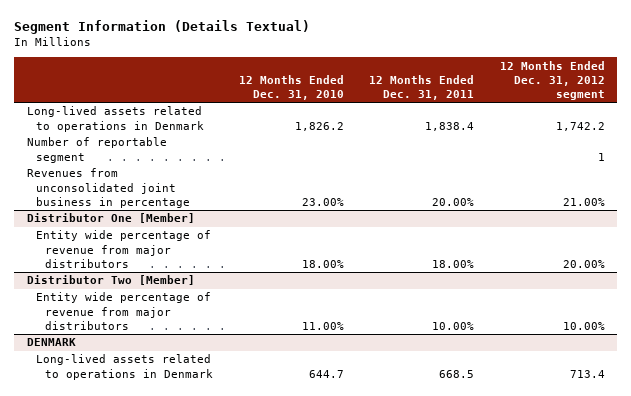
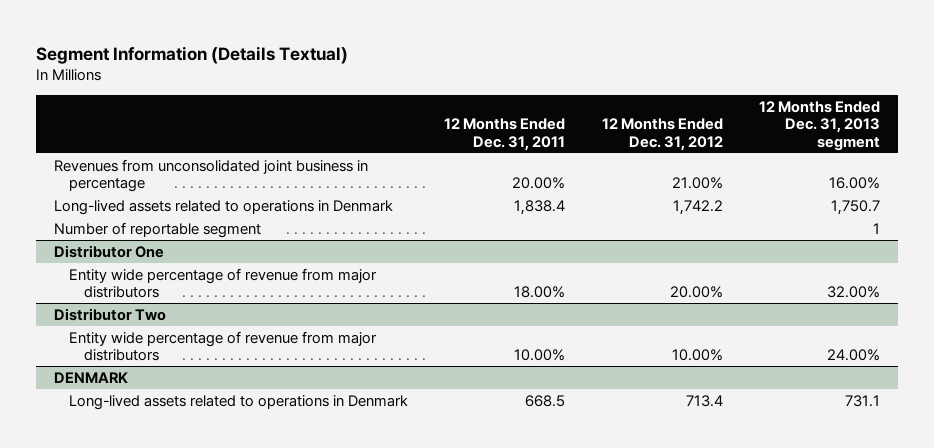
- | 12 Months Ended Dec. 31, 2010 | 12 Months Ended Dec. 31, 2011 | 12 Months Ended Dec. 31, 2012 segment
+ | 12 Months Ended Dec. 31, 2011 | 12 Months Ended Dec. 31, 2012 | 12 Months Ended Dec. 31, 2013 segment
moved up: Revenues from unconsolidated joint business in percentage | 20.00% | 21.00% | 16.00%
- Distributor One [Member]
+ Distributor One
- Distributor Two [Member]
+ Distributor Two

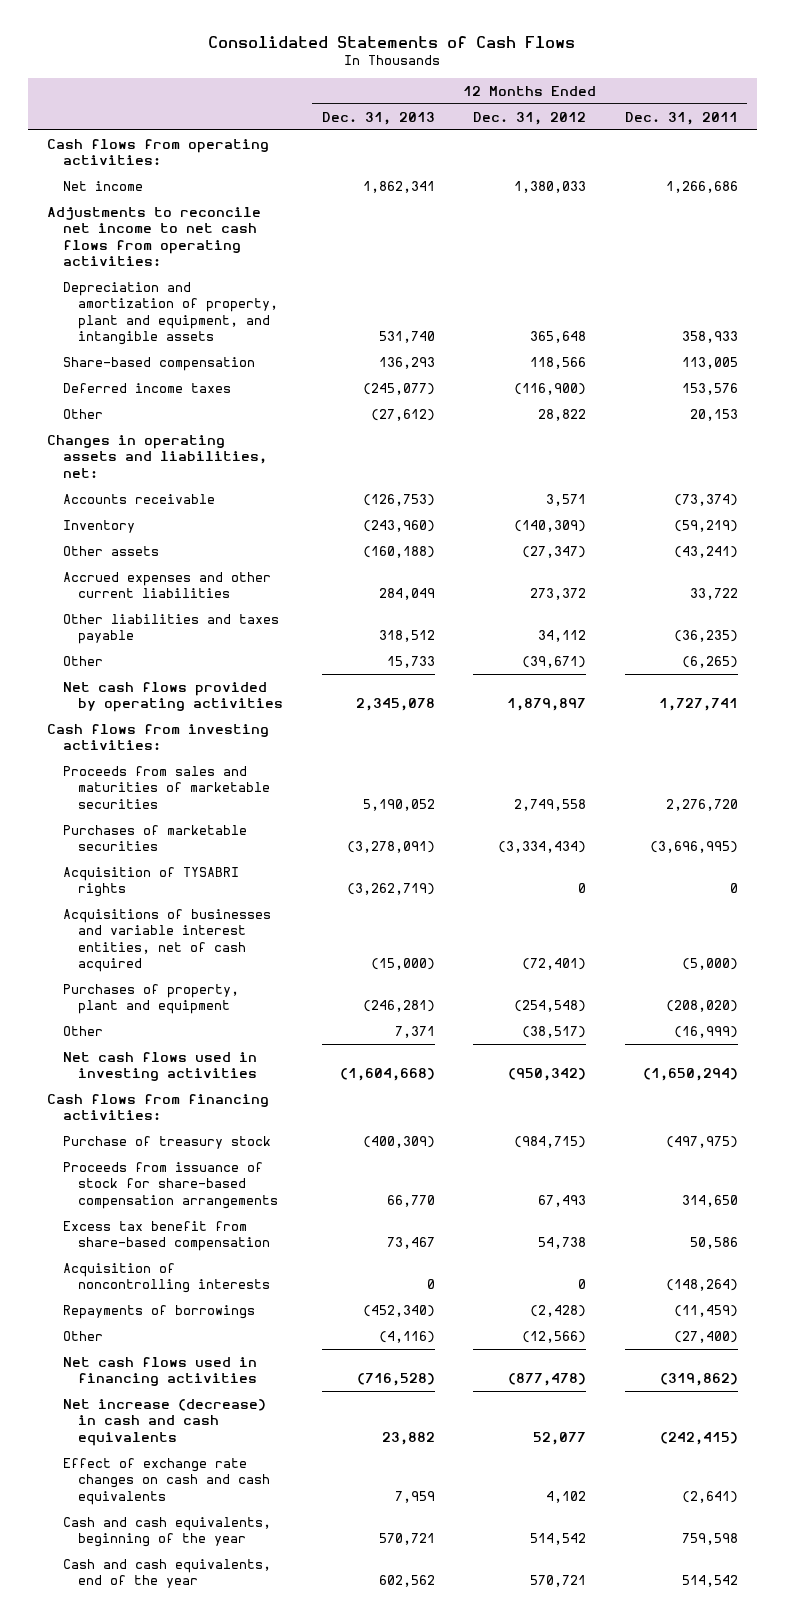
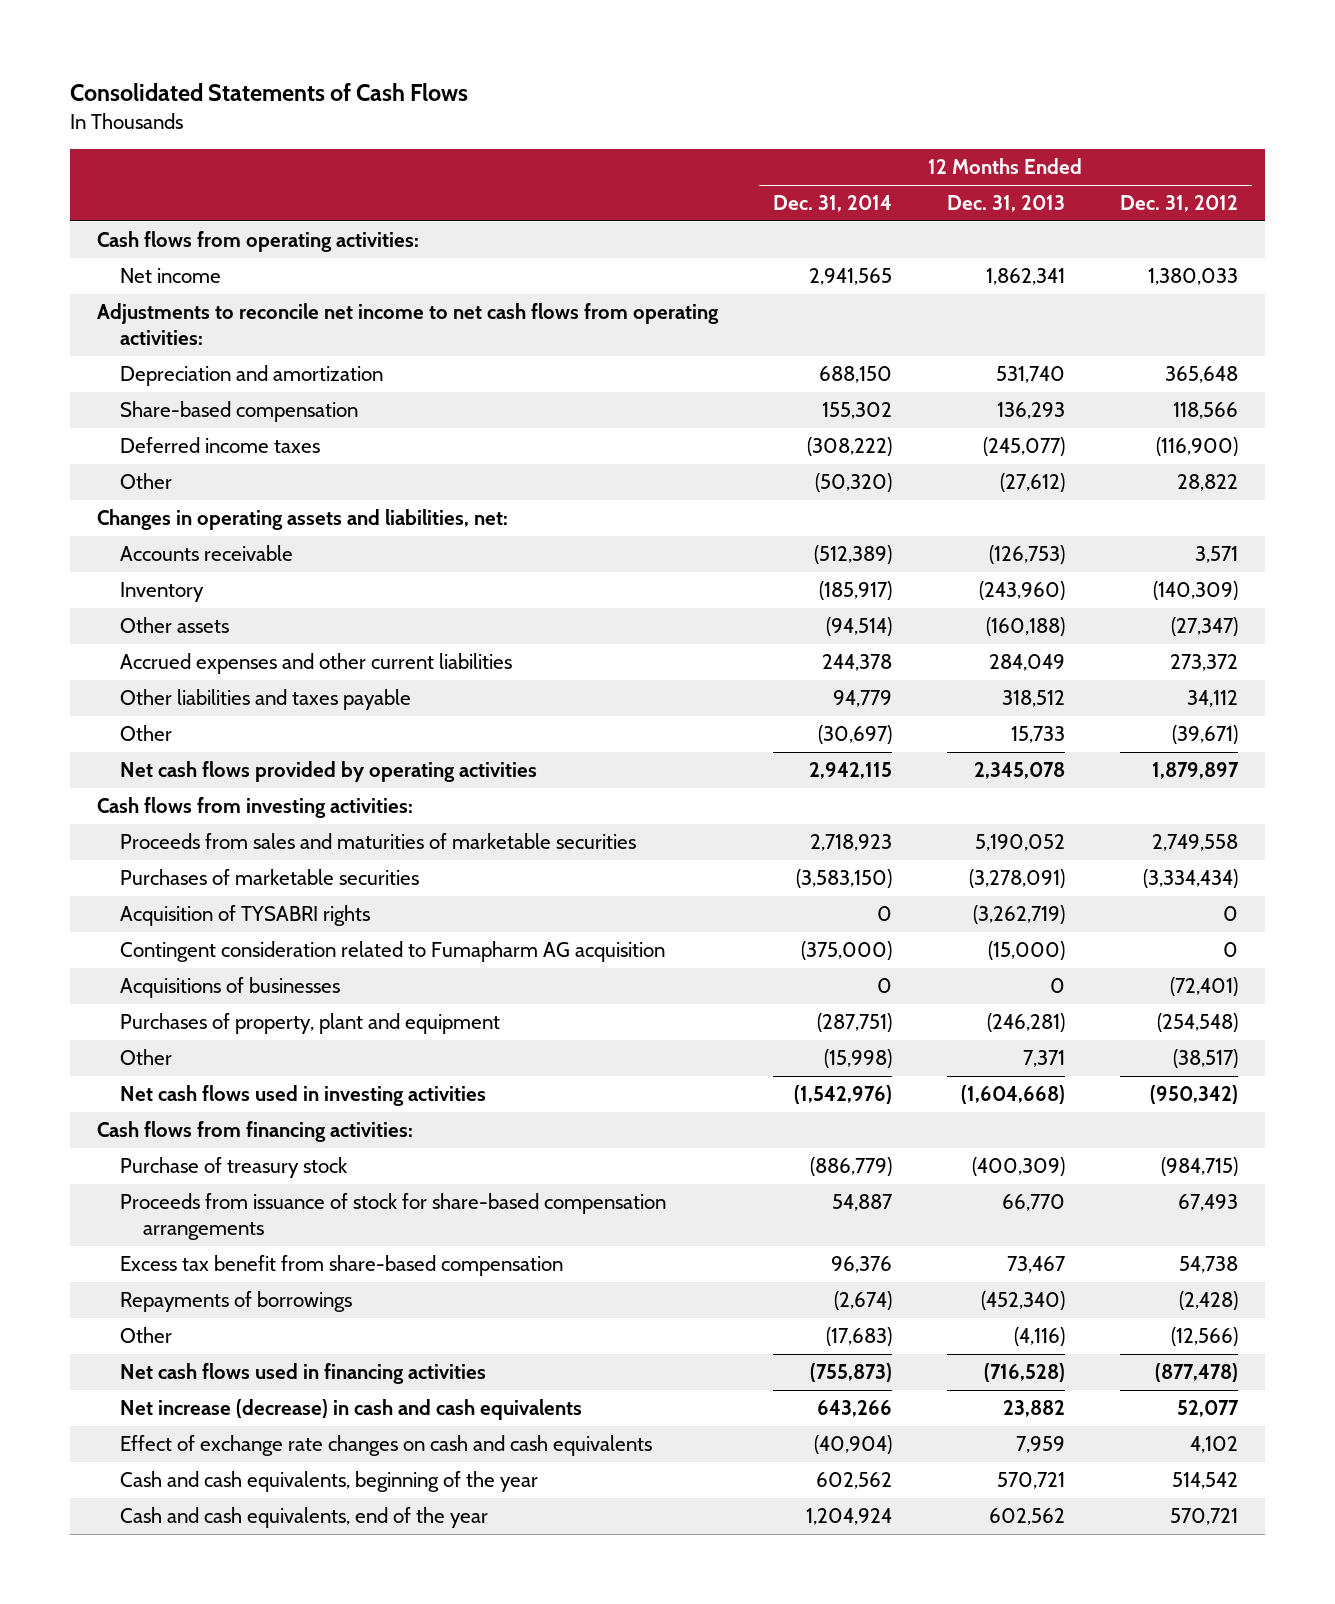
- | 12 Months Ended Dec. 31, 2013 | 12 Months Ended Dec. 31, 2012 | 12 Months Ended Dec. 31, 2011
+ | 12 Months Ended Dec. 31, 2014 | 12 Months Ended Dec. 31, 2013 | 12 Months Ended Dec. 31, 2012
- Depreciation and amortization of property, plant and equipment, and intangible assets | 531,740 | 365,648 | 358,933
+ Depreciation and amortization | 688,150 | 531,740 | 365,648
- Acquisitions of businesses and variable interest entities, net of cash acquired | (15,000) | (72,401) | (5,000)
+ Contingent consideration related to Fumapharm AG acquisition | (375,000) | (15,000) | 0
+ Acquisitions of businesses | 0 | 0 | (72,401)
- Acquisition of noncontrolling interests | 0 | 0 | (148,264)

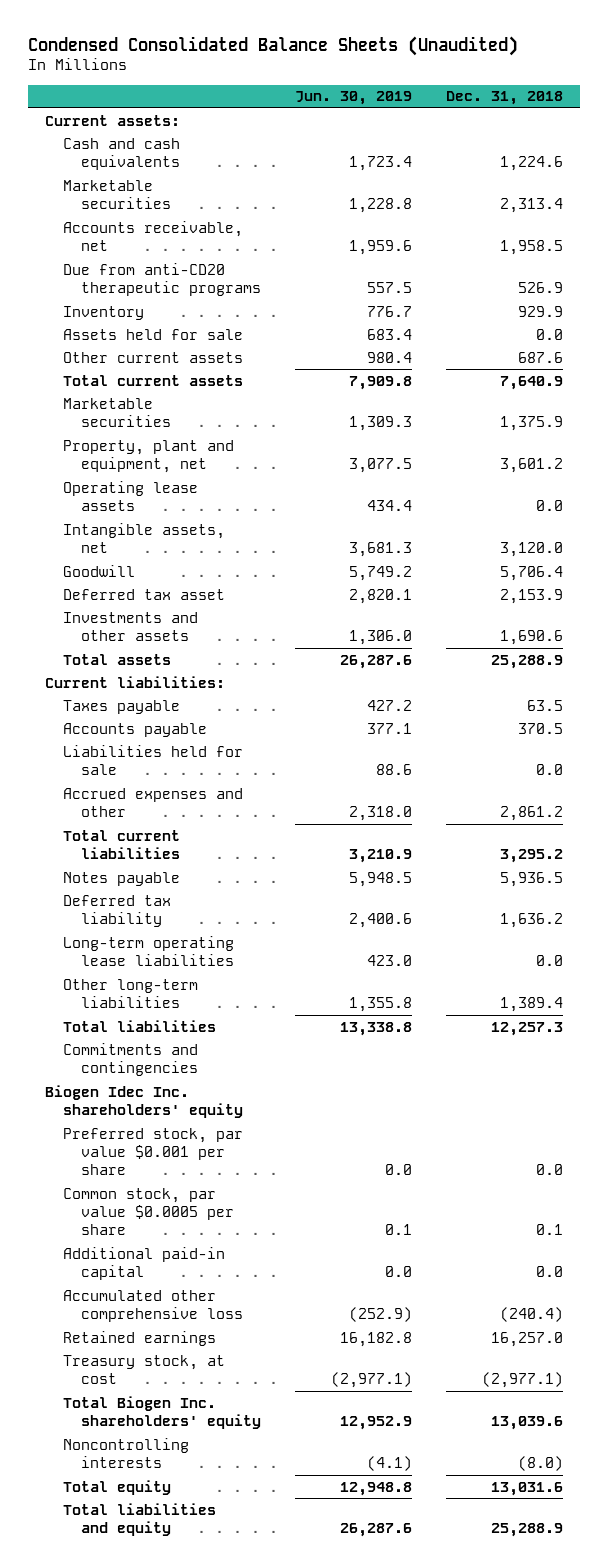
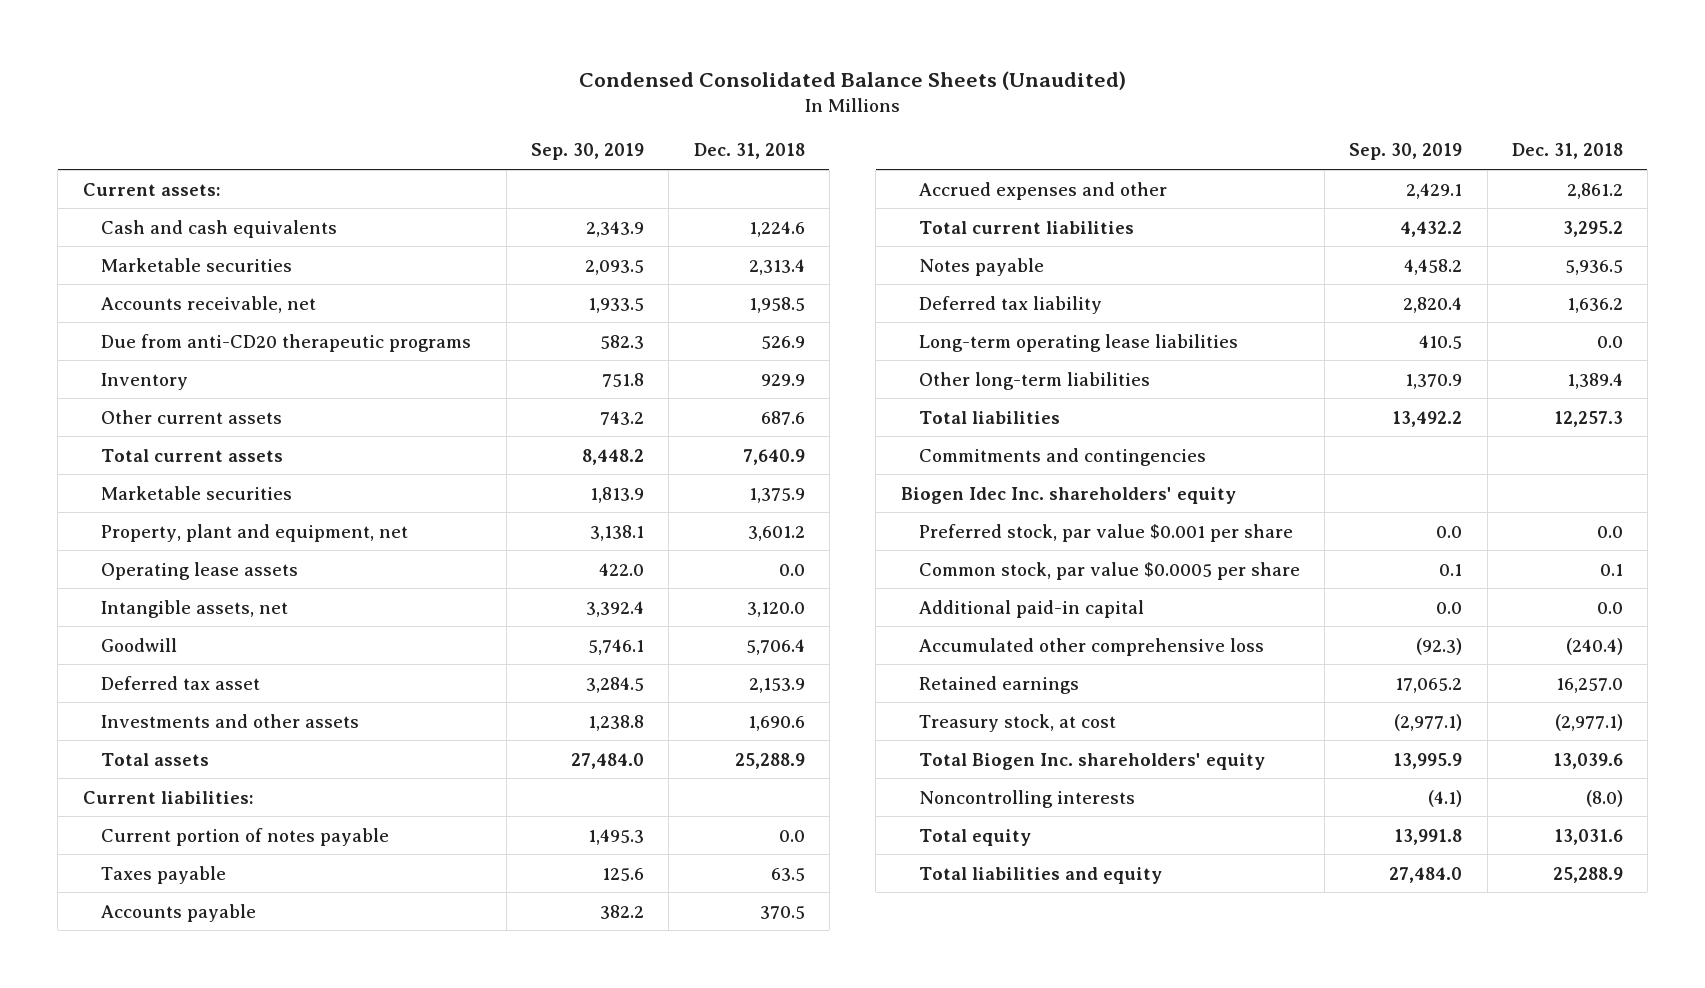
- | Jun. 30, 2019 | Dec. 31, 2018
+ | Sep. 30, 2019 | Dec. 31, 2018
- Assets held for sale | 683.4 | 0.0
+ Current portion of notes payable | 1,495.3 | 0.0
- Liabilities held for sale | 88.6 | 0.0

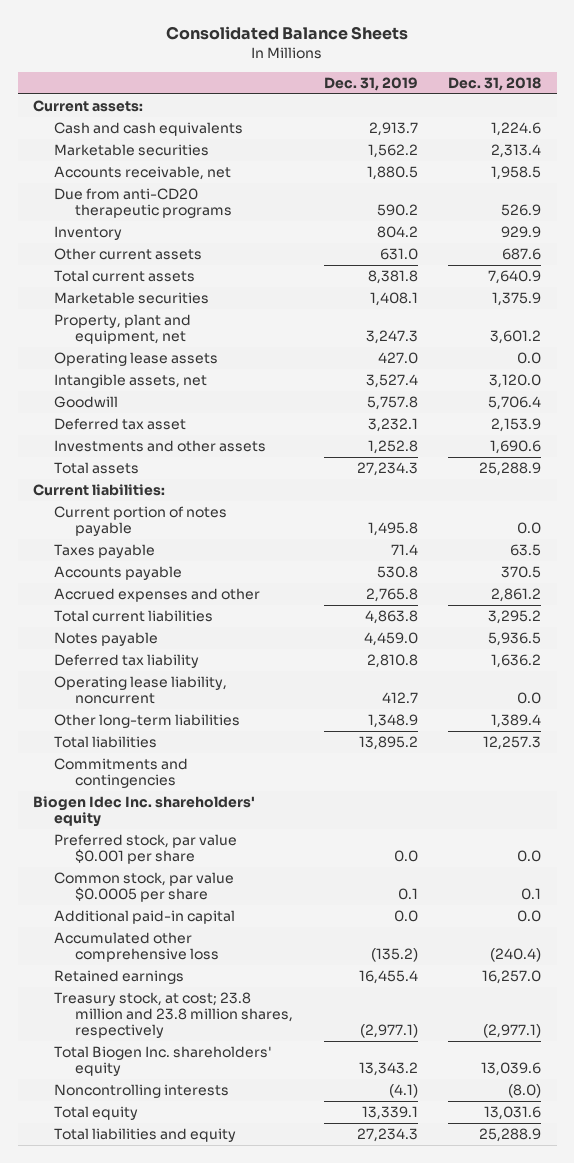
- Condensed Consolidated Balance Sheets (Unaudited)
+ Consolidated Balance Sheets
- | Sep. 30, 2019 | Dec. 31, 2018
+ | Dec. 31, 2019 | Dec. 31, 2018
- Long-term operating lease liabilities | 410.5 | 0.0
+ Operating lease liability, noncurrent | 412.7 | 0.0
- Treasury stock, at cost | (2,977.1) | (2,977.1)
+ Treasury stock, at cost; 23.8 million and 23.8 million shares, respectively | (2,977.1) | (2,977.1)

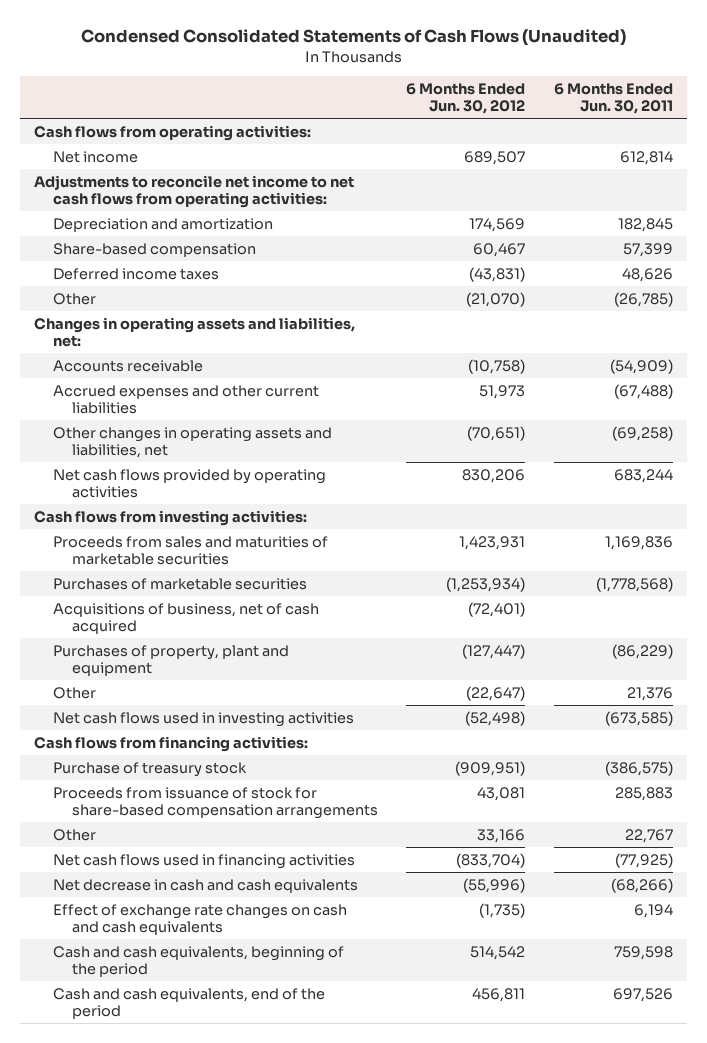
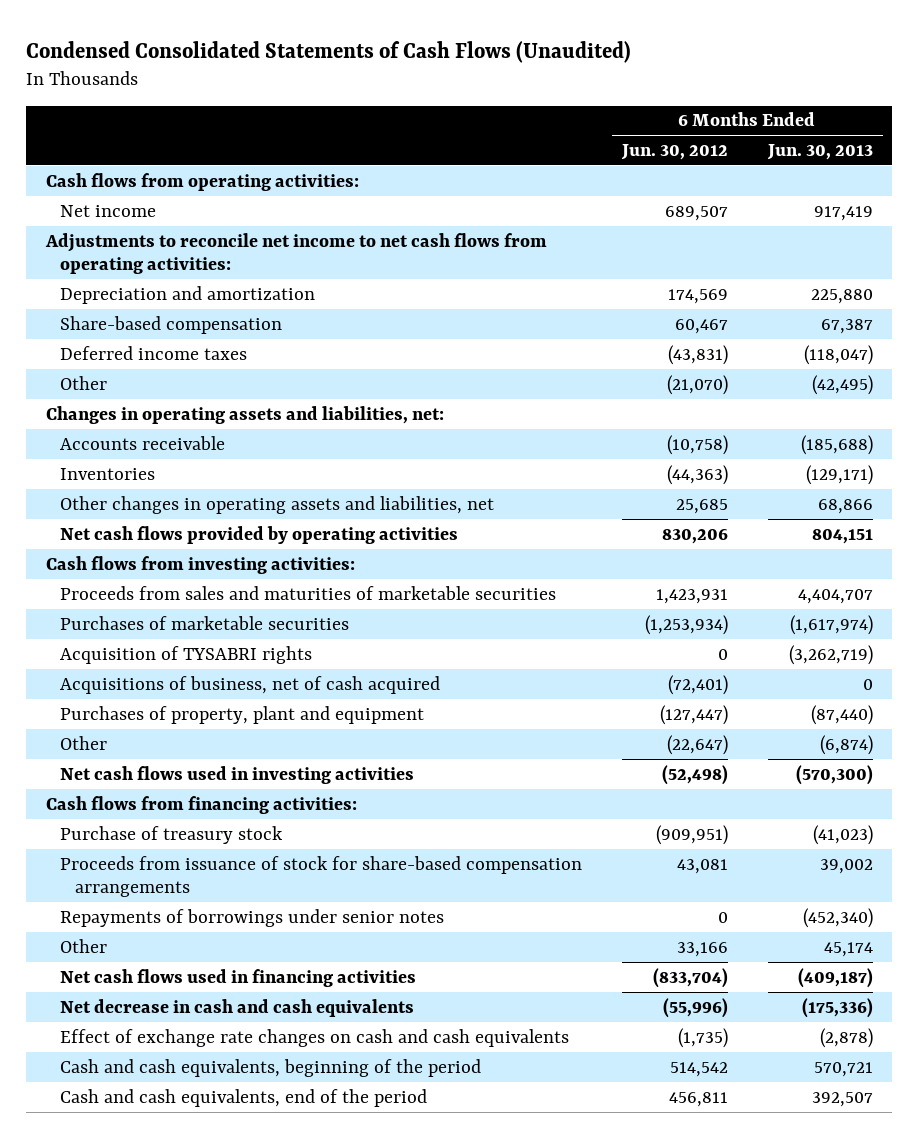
- | 6 Months Ended Jun. 30, 2012 | 6 Months Ended Jun. 30, 2011
+ | 6 Months Ended Jun. 30, 2012 | 6 Months Ended Jun. 30, 2013
- Accrued expenses and other current liabilities | 51,973 | (67,488)
- Other changes in operating assets and liabilities, net | (70,651) | (69,258)
+ Inventories | (44,363) | (129,171)
+ Other changes in operating assets and liabilities, net | 25,685 | 68,866
+ Acquisition of TYSABRI rights | 0 | (3,262,719)
+ Repayments of borrowings under senior notes | 0 | (452,340)

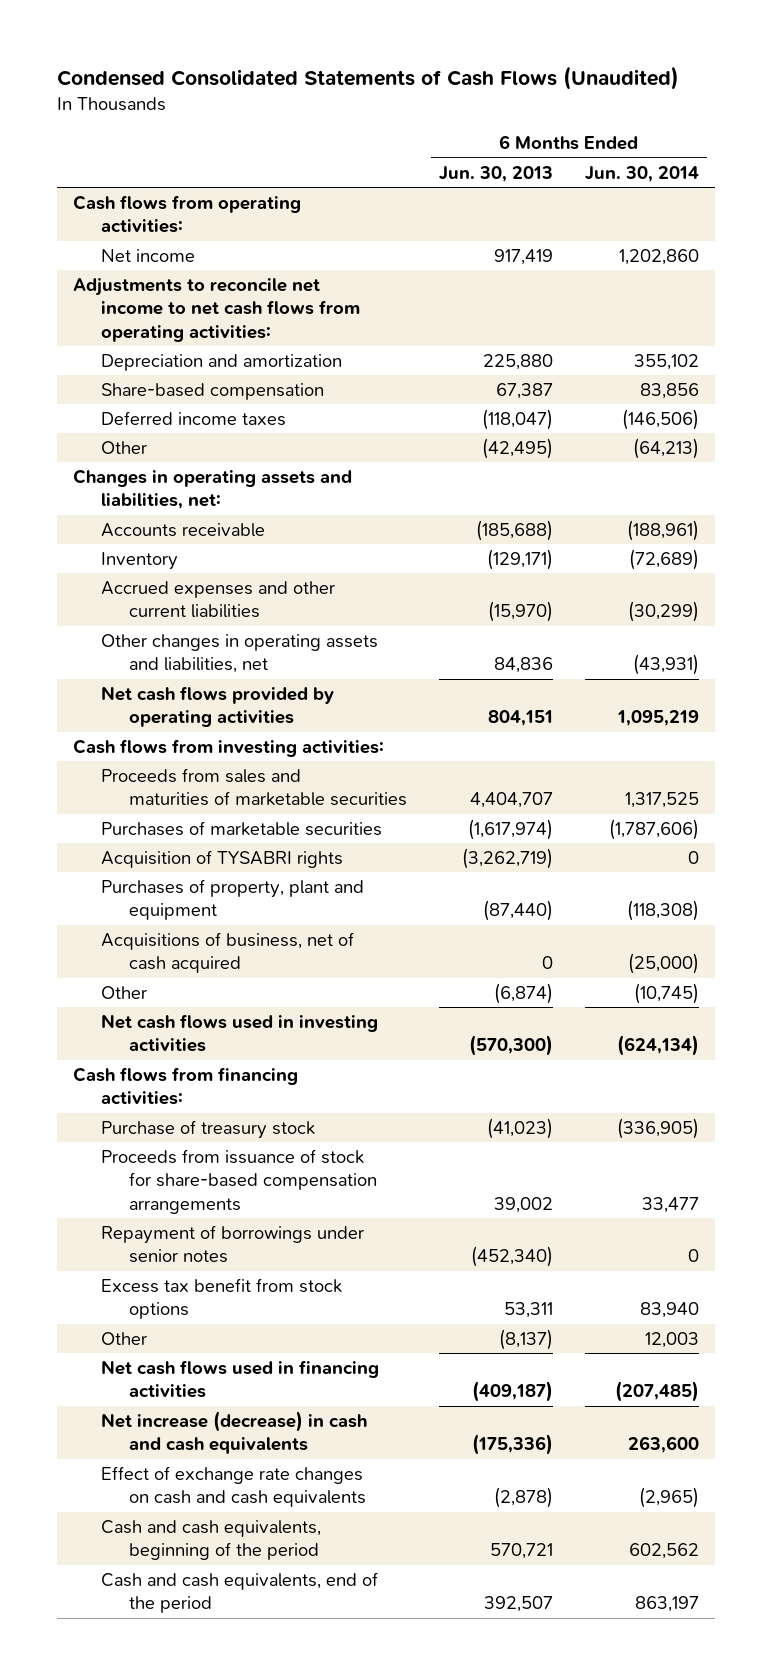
- | 6 Months Ended Jun. 30, 2012 | 6 Months Ended Jun. 30, 2013
+ | 6 Months Ended Jun. 30, 2013 | 6 Months Ended Jun. 30, 2014
- Inventories | (44,363) | (129,171)
- Other changes in operating assets and liabilities, net | 25,685 | 68,866
+ Inventory | (129,171) | (72,689)
+ Accrued expenses and other current liabilities | (15,970) | (30,299)
+ Other changes in operating assets and liabilities, net | 84,836 | (43,931)
moved down: Acquisitions of business, net of cash acquired | 0 | (25,000)
- Repayments of borrowings under senior notes | 0 | (452,340)
- Other | 33,166 | 45,174
+ Repayment of borrowings under senior notes | (452,340) | 0
+ Excess tax benefit from stock options | 53,311 | 83,940
+ Other | (8,137) | 12,003
- Net decrease in cash and cash equivalents | (55,996) | (175,336)
+ Net increase (decrease) in cash and cash equivalents | (175,336) | 263,600

